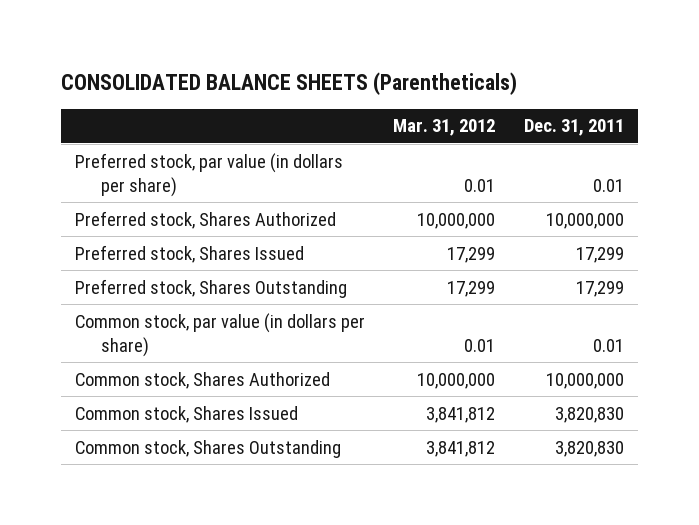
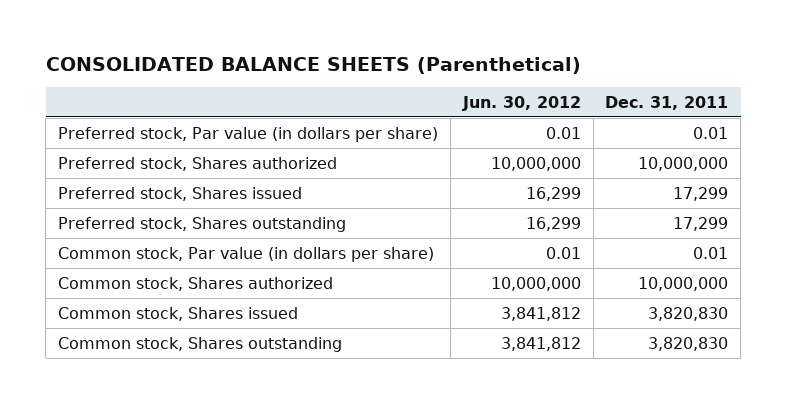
- CONSOLIDATED BALANCE SHEETS (Parentheticals)
+ CONSOLIDATED BALANCE SHEETS (Parenthetical)
- | Mar. 31, 2012 | Dec. 31, 2011
+ | Jun. 30, 2012 | Dec. 31, 2011
- Preferred stock, par value (in dollars per share) | 0.01 | 0.01
- Preferred stock, Shares Authorized | 10,000,000 | 10,000,000
- Preferred stock, Shares Issued | 17,299 | 17,299
- Preferred stock, Shares Outstanding | 17,299 | 17,299
- Common stock, par value (in dollars per share) | 0.01 | 0.01
- Common stock, Shares Authorized | 10,000,000 | 10,000,000
- Common stock, Shares Issued | 3,841,812 | 3,820,830
- Common stock, Shares Outstanding | 3,841,812 | 3,820,830
+ Preferred stock, Par value (in dollars per share) | 0.01 | 0.01
+ Preferred stock, Shares authorized | 10,000,000 | 10,000,000
+ Preferred stock, Shares issued | 16,299 | 17,299
+ Preferred stock, Shares outstanding | 16,299 | 17,299
+ Common stock, Par value (in dollars per share) | 0.01 | 0.01
+ Common stock, Shares authorized | 10,000,000 | 10,000,000
+ Common stock, Shares issued | 3,841,812 | 3,820,830
+ Common stock, Shares outstanding | 3,841,812 | 3,820,830

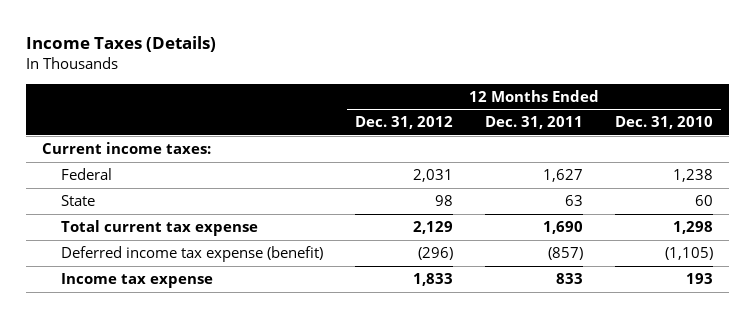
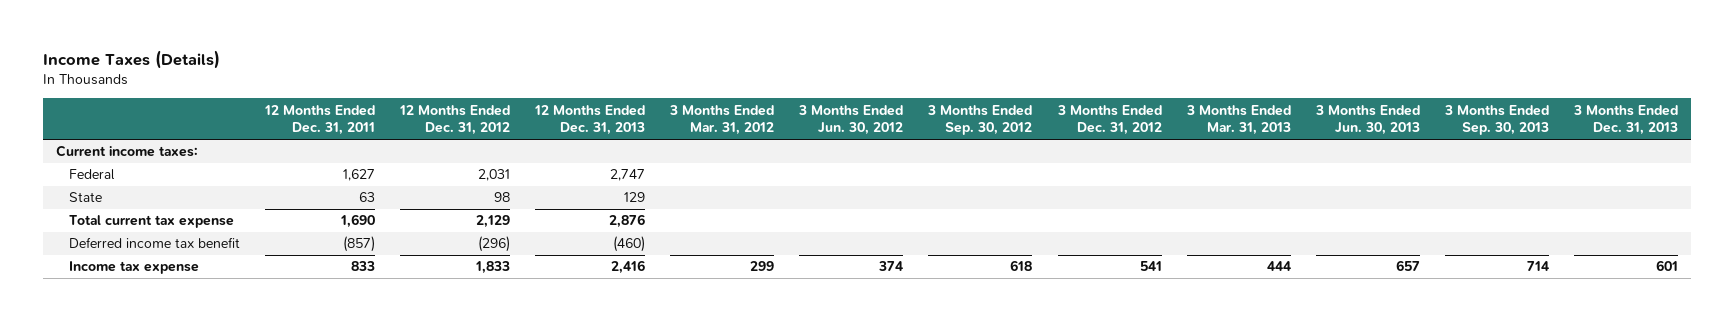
- | 12 Months Ended Dec. 31, 2012 | 12 Months Ended Dec. 31, 2011 | 12 Months Ended Dec. 31, 2010
+ | 12 Months Ended Dec. 31, 2011 | 12 Months Ended Dec. 31, 2012 | 12 Months Ended Dec. 31, 2013 | 3 Months Ended Mar. 31, 2012 | 3 Months Ended Jun. 30, 2012 | 3 Months Ended Sep. 30, 2012 | 3 Months Ended Dec. 31, 2012 | 3 Months Ended Mar. 31, 2013 | 3 Months Ended Jun. 30, 2013 | 3 Months Ended Sep. 30, 2013 | 3 Months Ended Dec. 31, 2013
- Deferred income tax expense (benefit) | (296) | (857) | (1,105)
+ Deferred income tax benefit | (857) | (296) | (460) | | | | | | | |

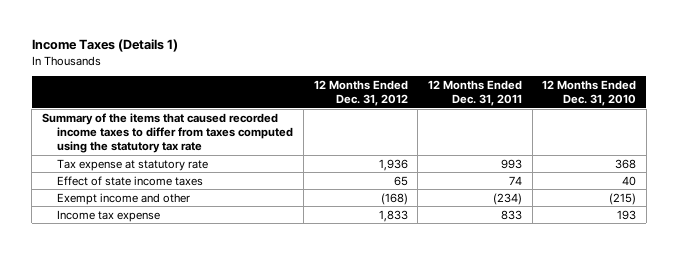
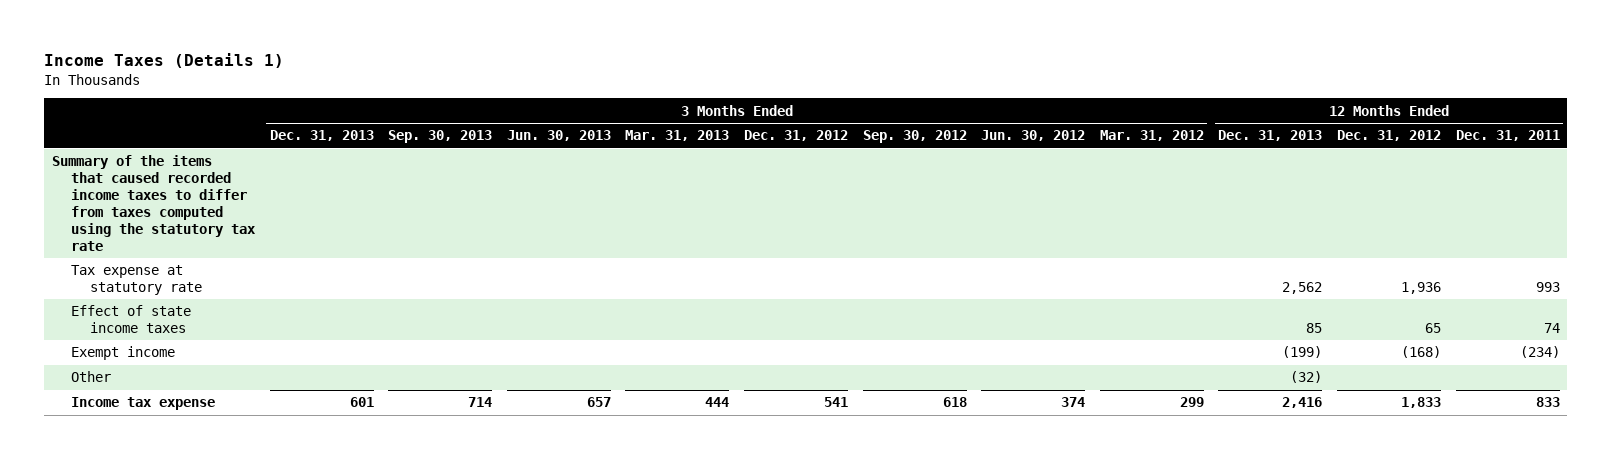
- | 12 Months Ended Dec. 31, 2012 | 12 Months Ended Dec. 31, 2011 | 12 Months Ended Dec. 31, 2010
+ | 3 Months Ended Dec. 31, 2013 | 3 Months Ended Sep. 30, 2013 | 3 Months Ended Jun. 30, 2013 | 3 Months Ended Mar. 31, 2013 | 3 Months Ended Dec. 31, 2012 | 3 Months Ended Sep. 30, 2012 | 3 Months Ended Jun. 30, 2012 | 3 Months Ended Mar. 31, 2012 | 12 Months Ended Dec. 31, 2013 | 12 Months Ended Dec. 31, 2012 | 12 Months Ended Dec. 31, 2011
- Exempt income and other | (168) | (234) | (215)
+ Exempt income | | | | | | | | | (199) | (168) | (234)
+ Other | | | | | | | | | (32) | |

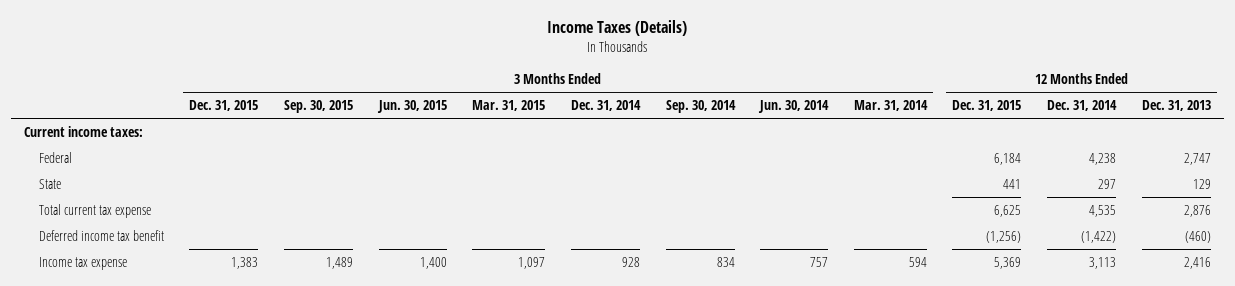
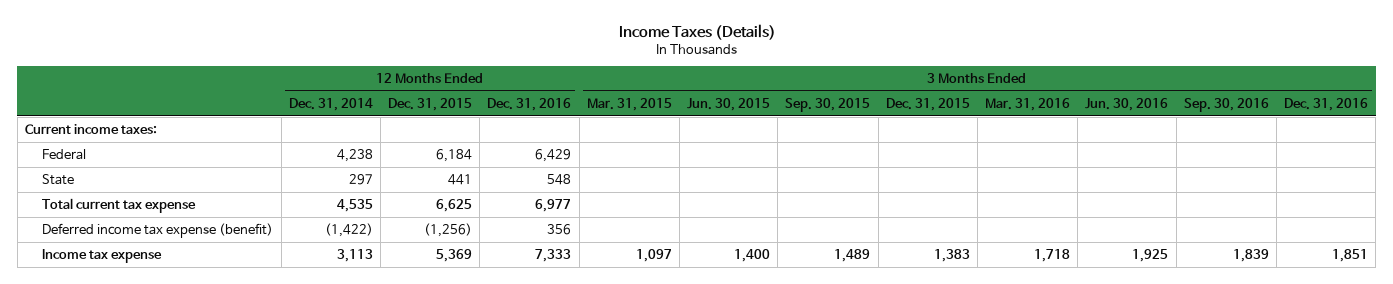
- | 3 Months Ended Dec. 31, 2015 | 3 Months Ended Sep. 30, 2015 | 3 Months Ended Jun. 30, 2015 | 3 Months Ended Mar. 31, 2015 | 3 Months Ended Dec. 31, 2014 | 3 Months Ended Sep. 30, 2014 | 3 Months Ended Jun. 30, 2014 | 3 Months Ended Mar. 31, 2014 | 12 Months Ended Dec. 31, 2015 | 12 Months Ended Dec. 31, 2014 | 12 Months Ended Dec. 31, 2013
+ | 12 Months Ended Dec. 31, 2014 | 12 Months Ended Dec. 31, 2015 | 12 Months Ended Dec. 31, 2016 | 3 Months Ended Mar. 31, 2015 | 3 Months Ended Jun. 30, 2015 | 3 Months Ended Sep. 30, 2015 | 3 Months Ended Dec. 31, 2015 | 3 Months Ended Mar. 31, 2016 | 3 Months Ended Jun. 30, 2016 | 3 Months Ended Sep. 30, 2016 | 3 Months Ended Dec. 31, 2016
- Deferred income tax benefit | | | | | | | | | (1,256) | (1,422) | (460)
+ Deferred income tax expense (benefit) | (1,422) | (1,256) | 356 | | | | | | | |

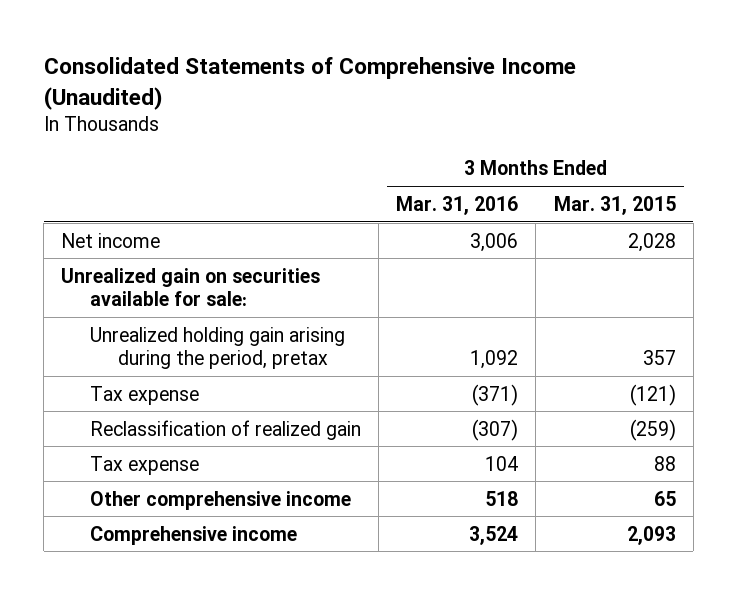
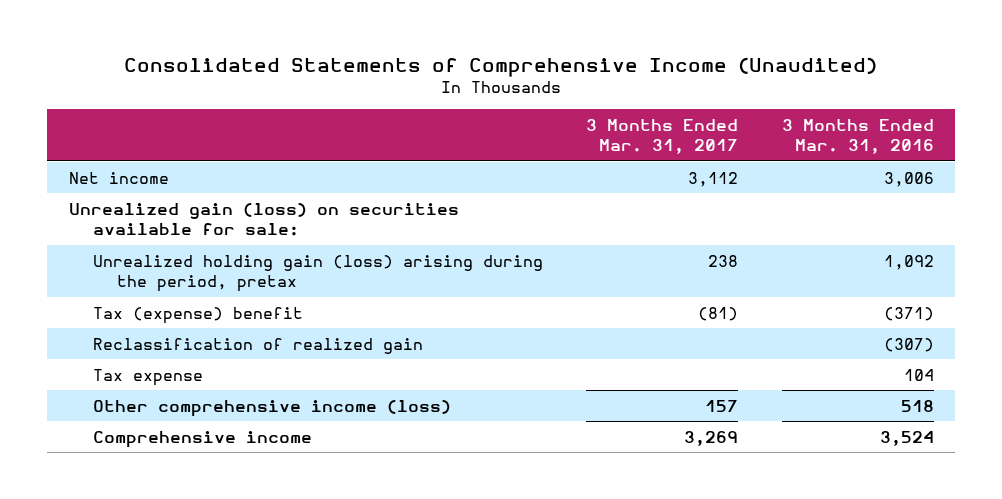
- | 3 Months Ended Mar. 31, 2016 | 3 Months Ended Mar. 31, 2015
+ | 3 Months Ended Mar. 31, 2017 | 3 Months Ended Mar. 31, 2016
- Unrealized gain on securities available for sale:
- Unrealized holding gain arising during the period, pretax | 1,092 | 357
- Tax expense | (371) | (121)
+ Unrealized gain (loss) on securities available for sale:
+ Unrealized holding gain (loss) arising during the period, pretax | 238 | 1,092
+ Tax (expense) benefit | (81) | (371)
- Other comprehensive income | 518 | 65
+ Other comprehensive income (loss) | 157 | 518

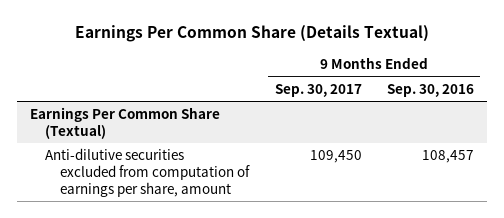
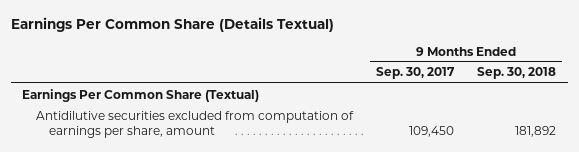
- | 9 Months Ended Sep. 30, 2017 | 9 Months Ended Sep. 30, 2016
+ | 9 Months Ended Sep. 30, 2017 | 9 Months Ended Sep. 30, 2018
- Anti-dilutive securities excluded from computation of earnings per share, amount | 109,450 | 108,457
+ Antidilutive securities excluded from computation of earnings per share, amount | 109,450 | 181,892

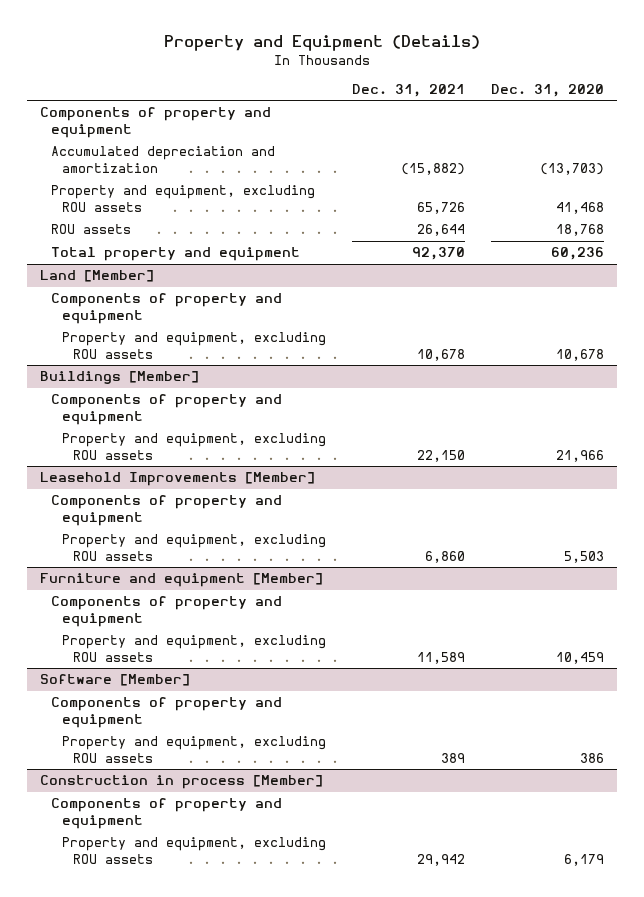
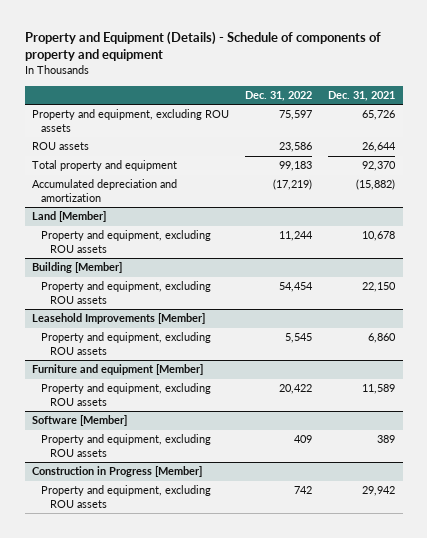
- Property and Equipment (Details)
+ Property and Equipment (Details) - Schedule of components of property and equipment
- | Dec. 31, 2021 | Dec. 31, 2020
+ | Dec. 31, 2022 | Dec. 31, 2021
- Components of property and equipment
moved down: Accumulated depreciation and amortization | (17,219) | (15,882)
@ Land [Member]
- Components of property and equipment
- Buildings [Member]
- Components of property and equipment
+ Building [Member]
@ Leasehold Improvements [Member]
- Components of property and equipment
@ Furniture and equipment [Member]
- Components of property and equipment
@ Software [Member]
- Components of property and equipment
- Construction in process [Member]
- Components of property and equipment
+ Construction in Progress [Member]

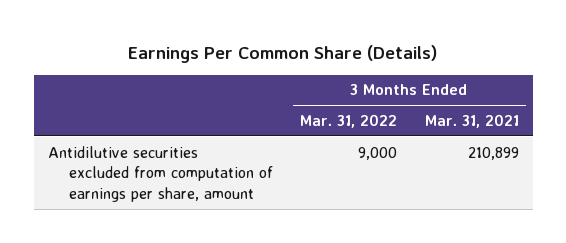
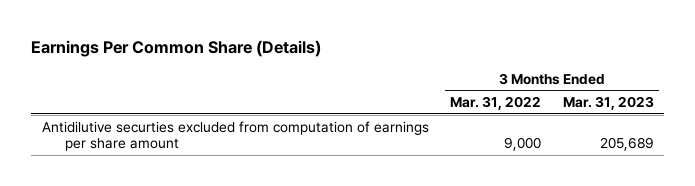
- | 3 Months Ended Mar. 31, 2022 | 3 Months Ended Mar. 31, 2021
+ | 3 Months Ended Mar. 31, 2022 | 3 Months Ended Mar. 31, 2023
- Antidilutive securities excluded from computation of earnings per share, amount | 9,000 | 210,899
+ Antidilutive securties excluded from computation of earnings per share amount | 9,000 | 205,689

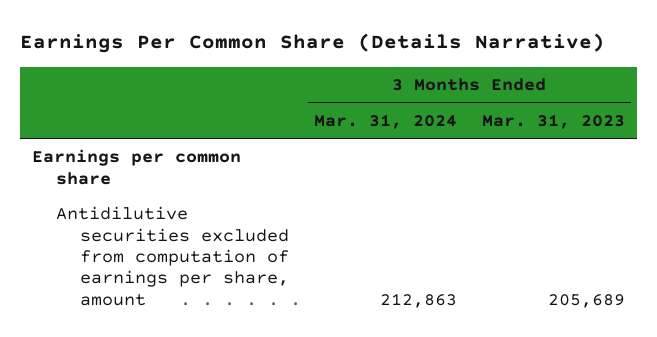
- Earnings Per Common Share (Details)
+ Earnings Per Common Share (Details Narrative)
- | 3 Months Ended Mar. 31, 2022 | 3 Months Ended Mar. 31, 2023
+ | 3 Months Ended Mar. 31, 2024 | 3 Months Ended Mar. 31, 2023
- Antidilutive securties excluded from computation of earnings per share amount | 9,000 | 205,689
+ Earnings per common share
+ Antidilutive securities excluded from computation of earnings per share, amount | 212,863 | 205,689

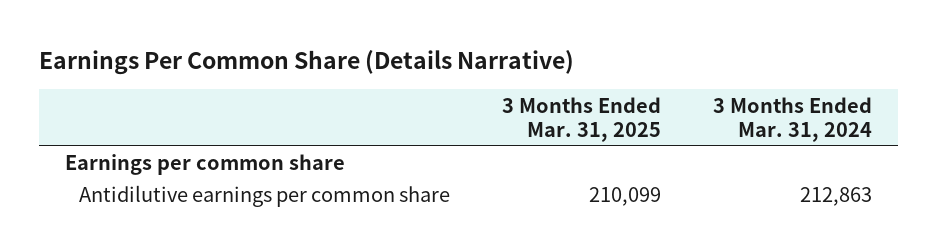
- | 3 Months Ended Mar. 31, 2024 | 3 Months Ended Mar. 31, 2023
+ | 3 Months Ended Mar. 31, 2025 | 3 Months Ended Mar. 31, 2024
- Antidilutive securities excluded from computation of earnings per share, amount | 212,863 | 205,689
+ Antidilutive earnings per common share | 210,099 | 212,863

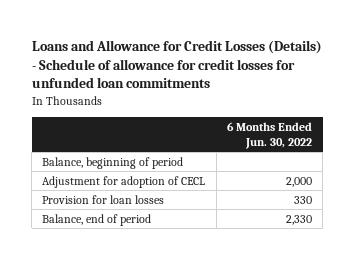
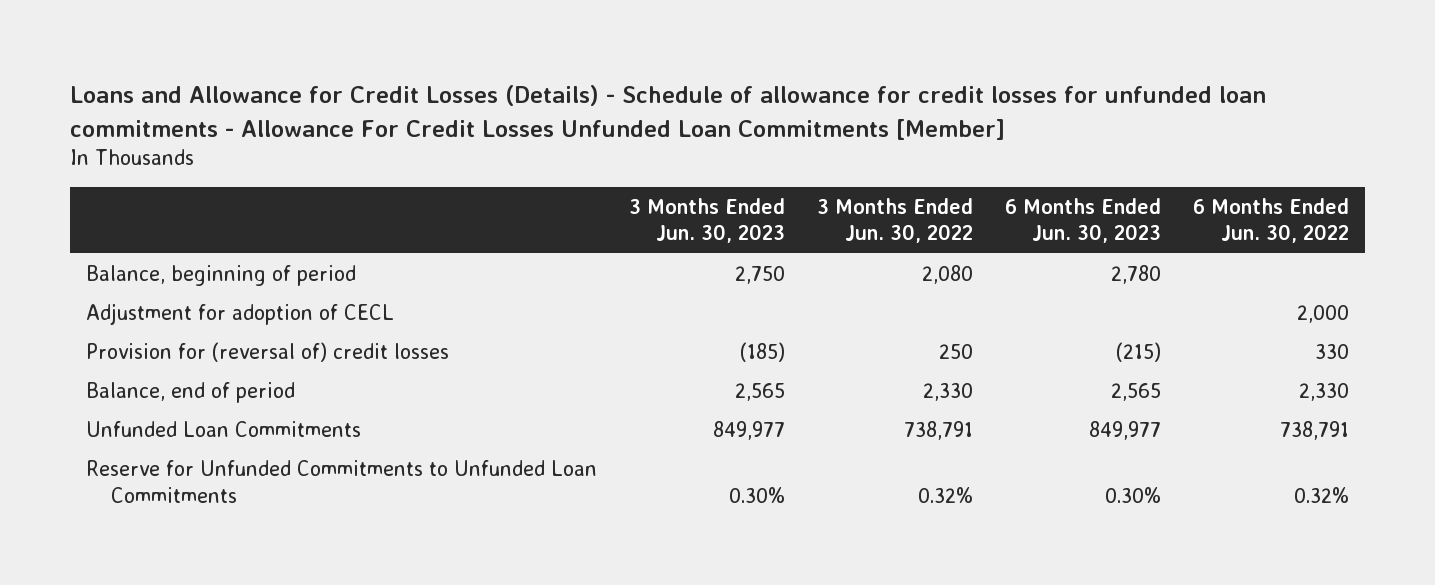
- Loans and Allowance for Credit Losses (Details) - Schedule of allowance for credit losses for unfunded loan commitments
+ Loans and Allowance for Credit Losses (Details) - Schedule of allowance for credit losses for unfunded loan commitments - Allowance For Credit Losses Unfunded Loan Commitments [Member]
- | 6 Months Ended Jun. 30, 2022
+ | 3 Months Ended Jun. 30, 2023 | 3 Months Ended Jun. 30, 2022 | 6 Months Ended Jun. 30, 2023 | 6 Months Ended Jun. 30, 2022
- Provision for loan losses | 330
+ Provision for (reversal of) credit losses | (185) | 250 | (215) | 330
+ Unfunded Loan Commitments | 849,977 | 738,791 | 849,977 | 738,791
+ Reserve for Unfunded Commitments to Unfunded Loan Commitments | 0.30% | 0.32% | 0.30% | 0.32%

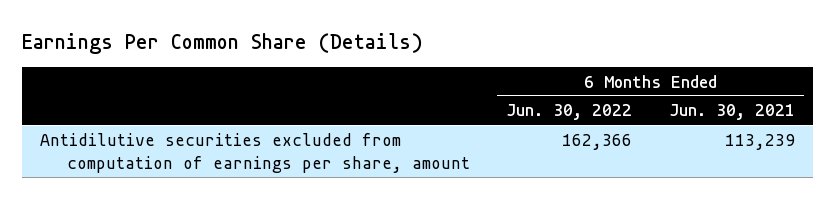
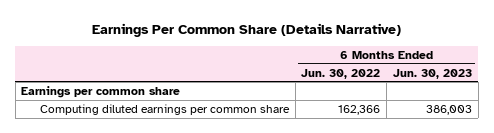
- Earnings Per Common Share (Details)
+ Earnings Per Common Share (Details Narrative)
- | 6 Months Ended Jun. 30, 2022 | 6 Months Ended Jun. 30, 2021
+ | 6 Months Ended Jun. 30, 2022 | 6 Months Ended Jun. 30, 2023
- Antidilutive securities excluded from computation of earnings per share, amount | 162,366 | 113,239
+ Earnings per common share
+ Computing diluted earnings per common share | 162,366 | 386,003

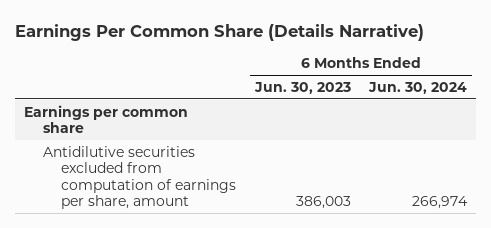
- | 6 Months Ended Jun. 30, 2022 | 6 Months Ended Jun. 30, 2023
+ | 6 Months Ended Jun. 30, 2023 | 6 Months Ended Jun. 30, 2024
- Computing diluted earnings per common share | 162,366 | 386,003
+ Antidilutive securities excluded from computation of earnings per share, amount | 386,003 | 266,974

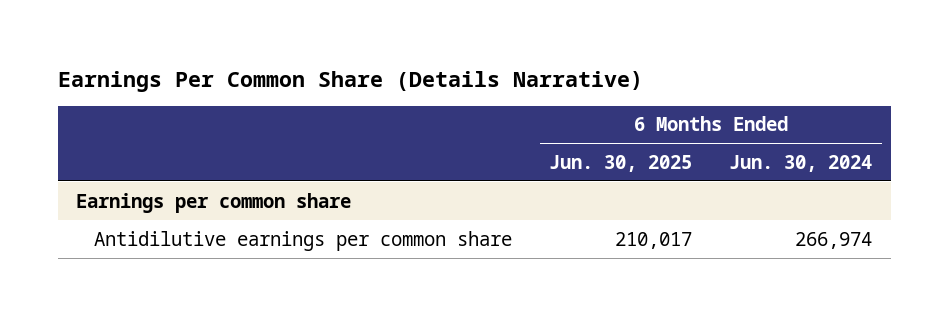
- | 6 Months Ended Jun. 30, 2023 | 6 Months Ended Jun. 30, 2024
+ | 6 Months Ended Jun. 30, 2025 | 6 Months Ended Jun. 30, 2024
- Antidilutive securities excluded from computation of earnings per share, amount | 386,003 | 266,974
+ Antidilutive earnings per common share | 210,017 | 266,974

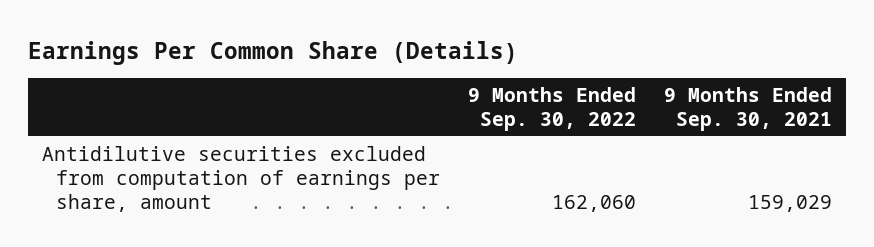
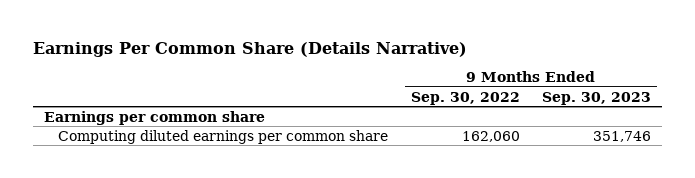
- Earnings Per Common Share (Details)
+ Earnings Per Common Share (Details Narrative)
- | 9 Months Ended Sep. 30, 2022 | 9 Months Ended Sep. 30, 2021
+ | 9 Months Ended Sep. 30, 2022 | 9 Months Ended Sep. 30, 2023
- Antidilutive securities excluded from computation of earnings per share, amount | 162,060 | 159,029
+ Earnings per common share
+ Computing diluted earnings per common share | 162,060 | 351,746

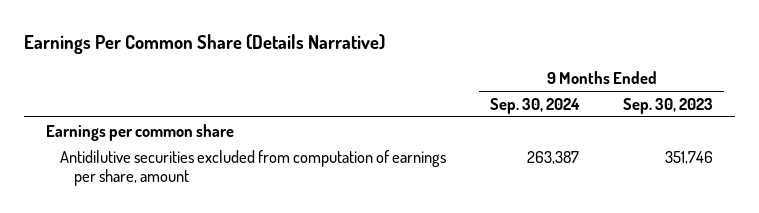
- | 9 Months Ended Sep. 30, 2022 | 9 Months Ended Sep. 30, 2023
+ | 9 Months Ended Sep. 30, 2024 | 9 Months Ended Sep. 30, 2023
- Computing diluted earnings per common share | 162,060 | 351,746
+ Antidilutive securities excluded from computation of earnings per share, amount | 263,387 | 351,746

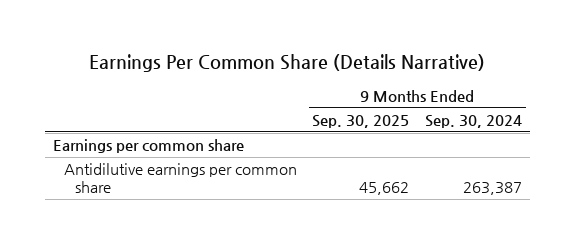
- | 9 Months Ended Sep. 30, 2024 | 9 Months Ended Sep. 30, 2023
+ | 9 Months Ended Sep. 30, 2025 | 9 Months Ended Sep. 30, 2024
- Antidilutive securities excluded from computation of earnings per share, amount | 263,387 | 351,746
+ Antidilutive earnings per common share | 45,662 | 263,387

